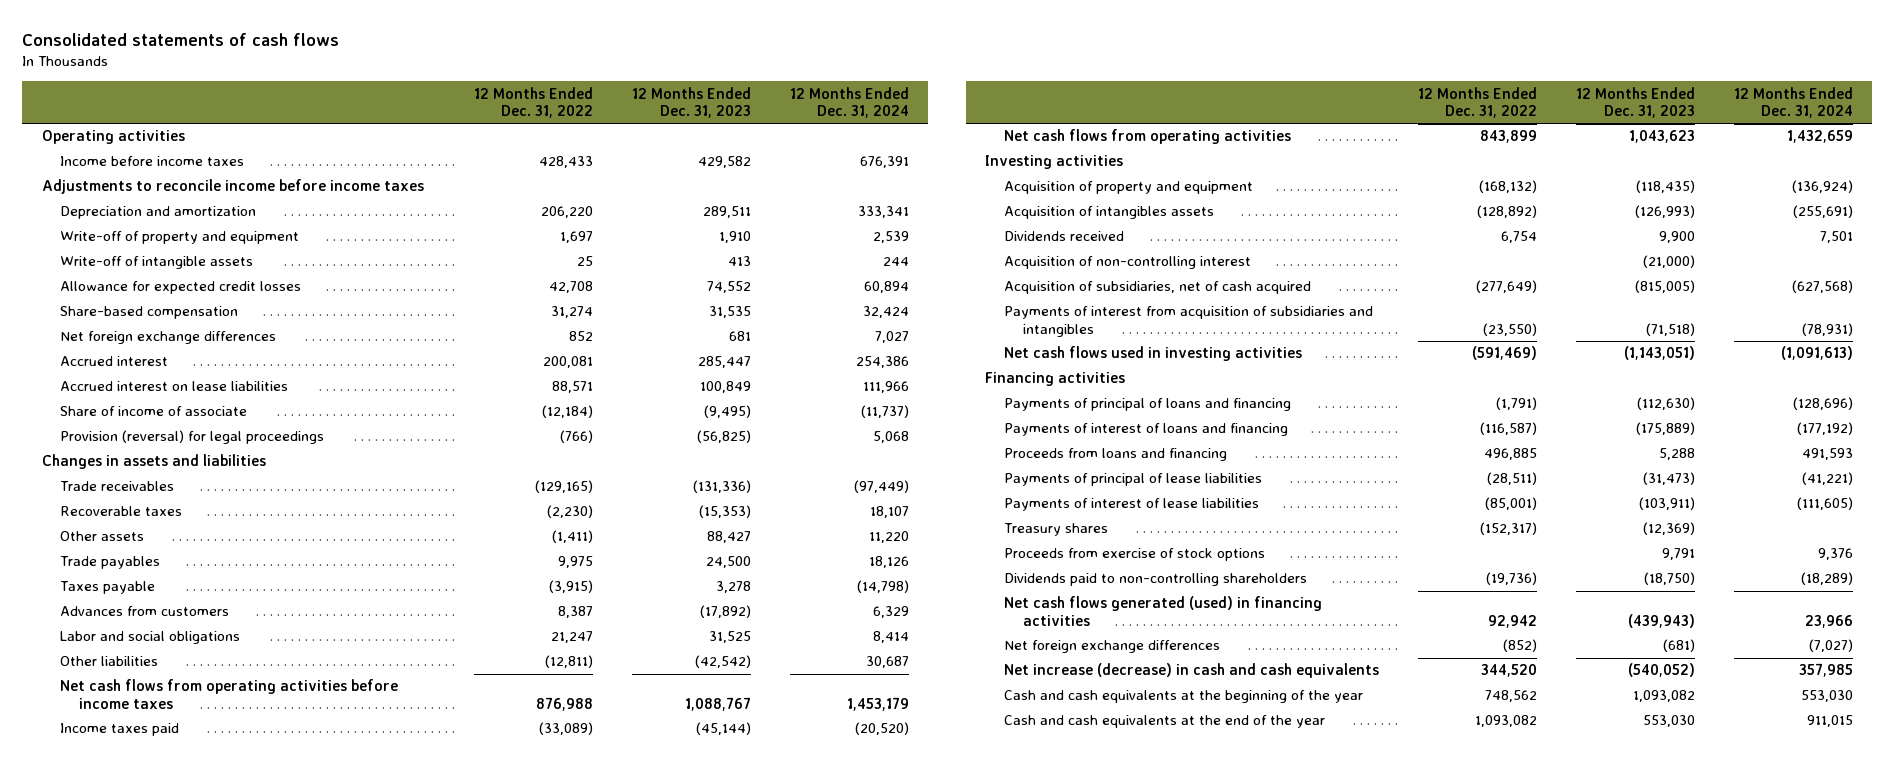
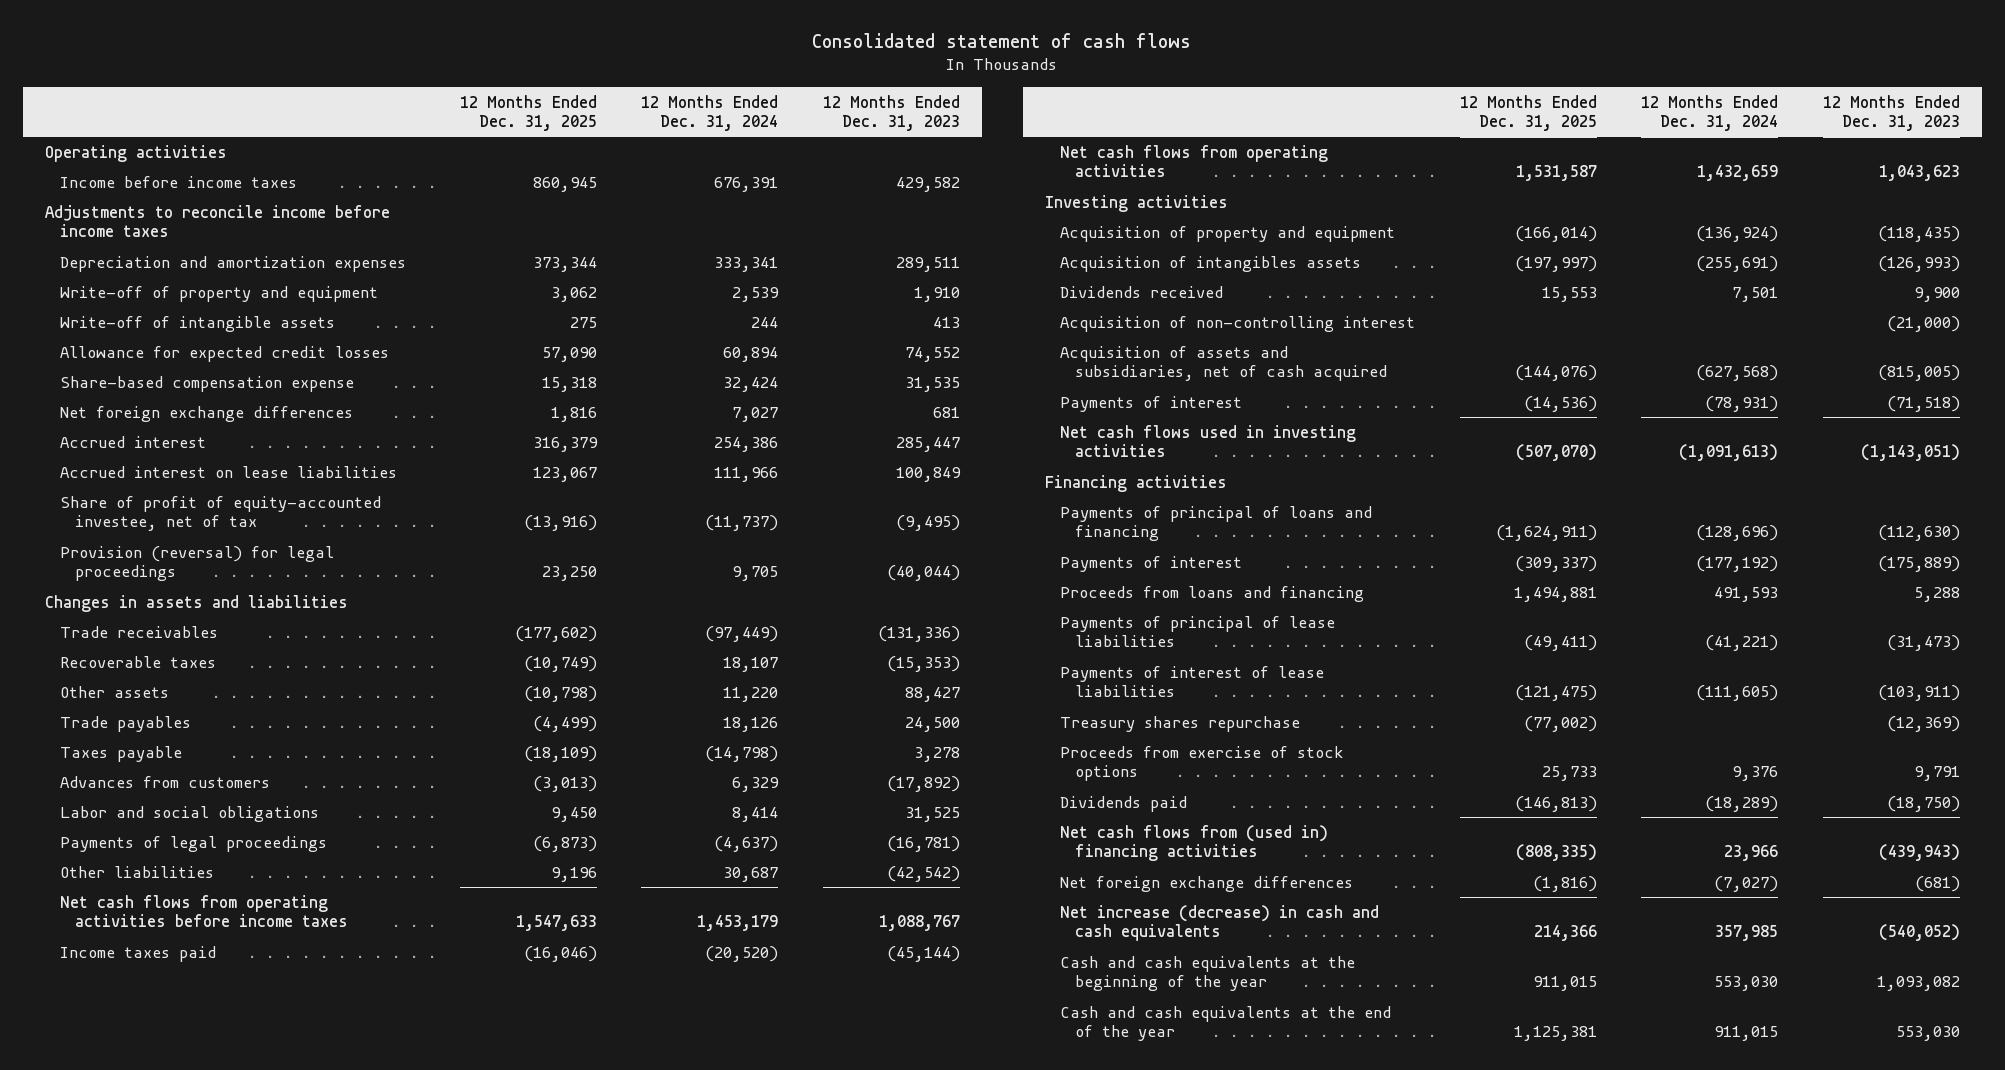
- Consolidated statements of cash flows
+ Consolidated statement of cash flows
- | 12 Months Ended Dec. 31, 2022 | 12 Months Ended Dec. 31, 2023 | 12 Months Ended Dec. 31, 2024
+ | 12 Months Ended Dec. 31, 2025 | 12 Months Ended Dec. 31, 2024 | 12 Months Ended Dec. 31, 2023
- Depreciation and amortization | 206,220 | 289,511 | 333,341
+ Depreciation and amortization expenses | 373,344 | 333,341 | 289,511
- Share-based compensation | 31,274 | 31,535 | 32,424
+ Share-based compensation expense | 15,318 | 32,424 | 31,535
- Share of income of associate | (12,184) | (9,495) | (11,737)
- Provision (reversal) for legal proceedings | (766) | (56,825) | 5,068
+ Share of profit of equity-accounted investee, net of tax | (13,916) | (11,737) | (9,495)
+ Provision (reversal) for legal proceedings | 23,250 | 9,705 | (40,044)
+ Payments of legal proceedings | (6,873) | (4,637) | (16,781)
- Acquisition of subsidiaries, net of cash acquired | (277,649) | (815,005) | (627,568)
- Payments of interest from acquisition of subsidiaries and intangibles | (23,550) | (71,518) | (78,931)
+ Acquisition of assets and subsidiaries, net of cash acquired | (144,076) | (627,568) | (815,005)
+ Payments of interest | (14,536) | (78,931) | (71,518)
- Payments of interest of loans and financing | (116,587) | (175,889) | (177,192)
+ Payments of interest | (309,337) | (177,192) | (175,889)
- Treasury shares | (152,317) | (12,369) |
+ Treasury shares repurchase | (77,002) | | (12,369)
- Dividends paid to non-controlling shareholders | (19,736) | (18,750) | (18,289)
- Net cash flows generated (used) in financing activities | 92,942 | (439,943) | 23,966
+ Dividends paid | (146,813) | (18,289) | (18,750)
+ Net cash flows from (used in) financing activities | (808,335) | 23,966 | (439,943)

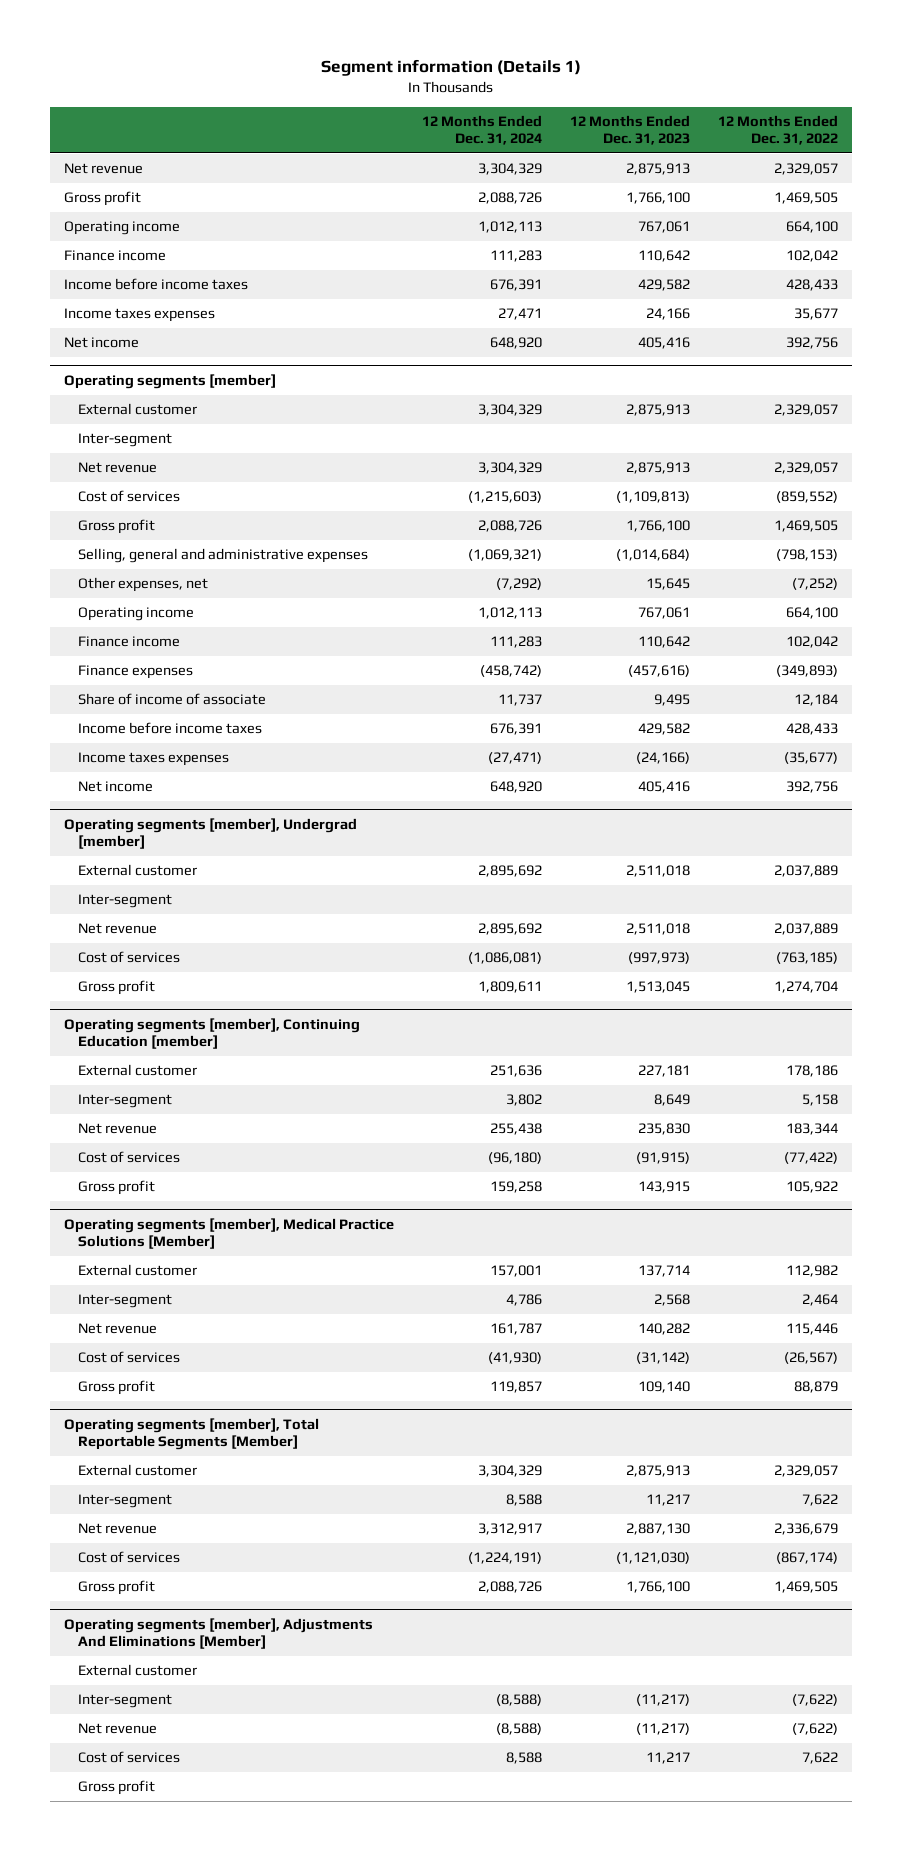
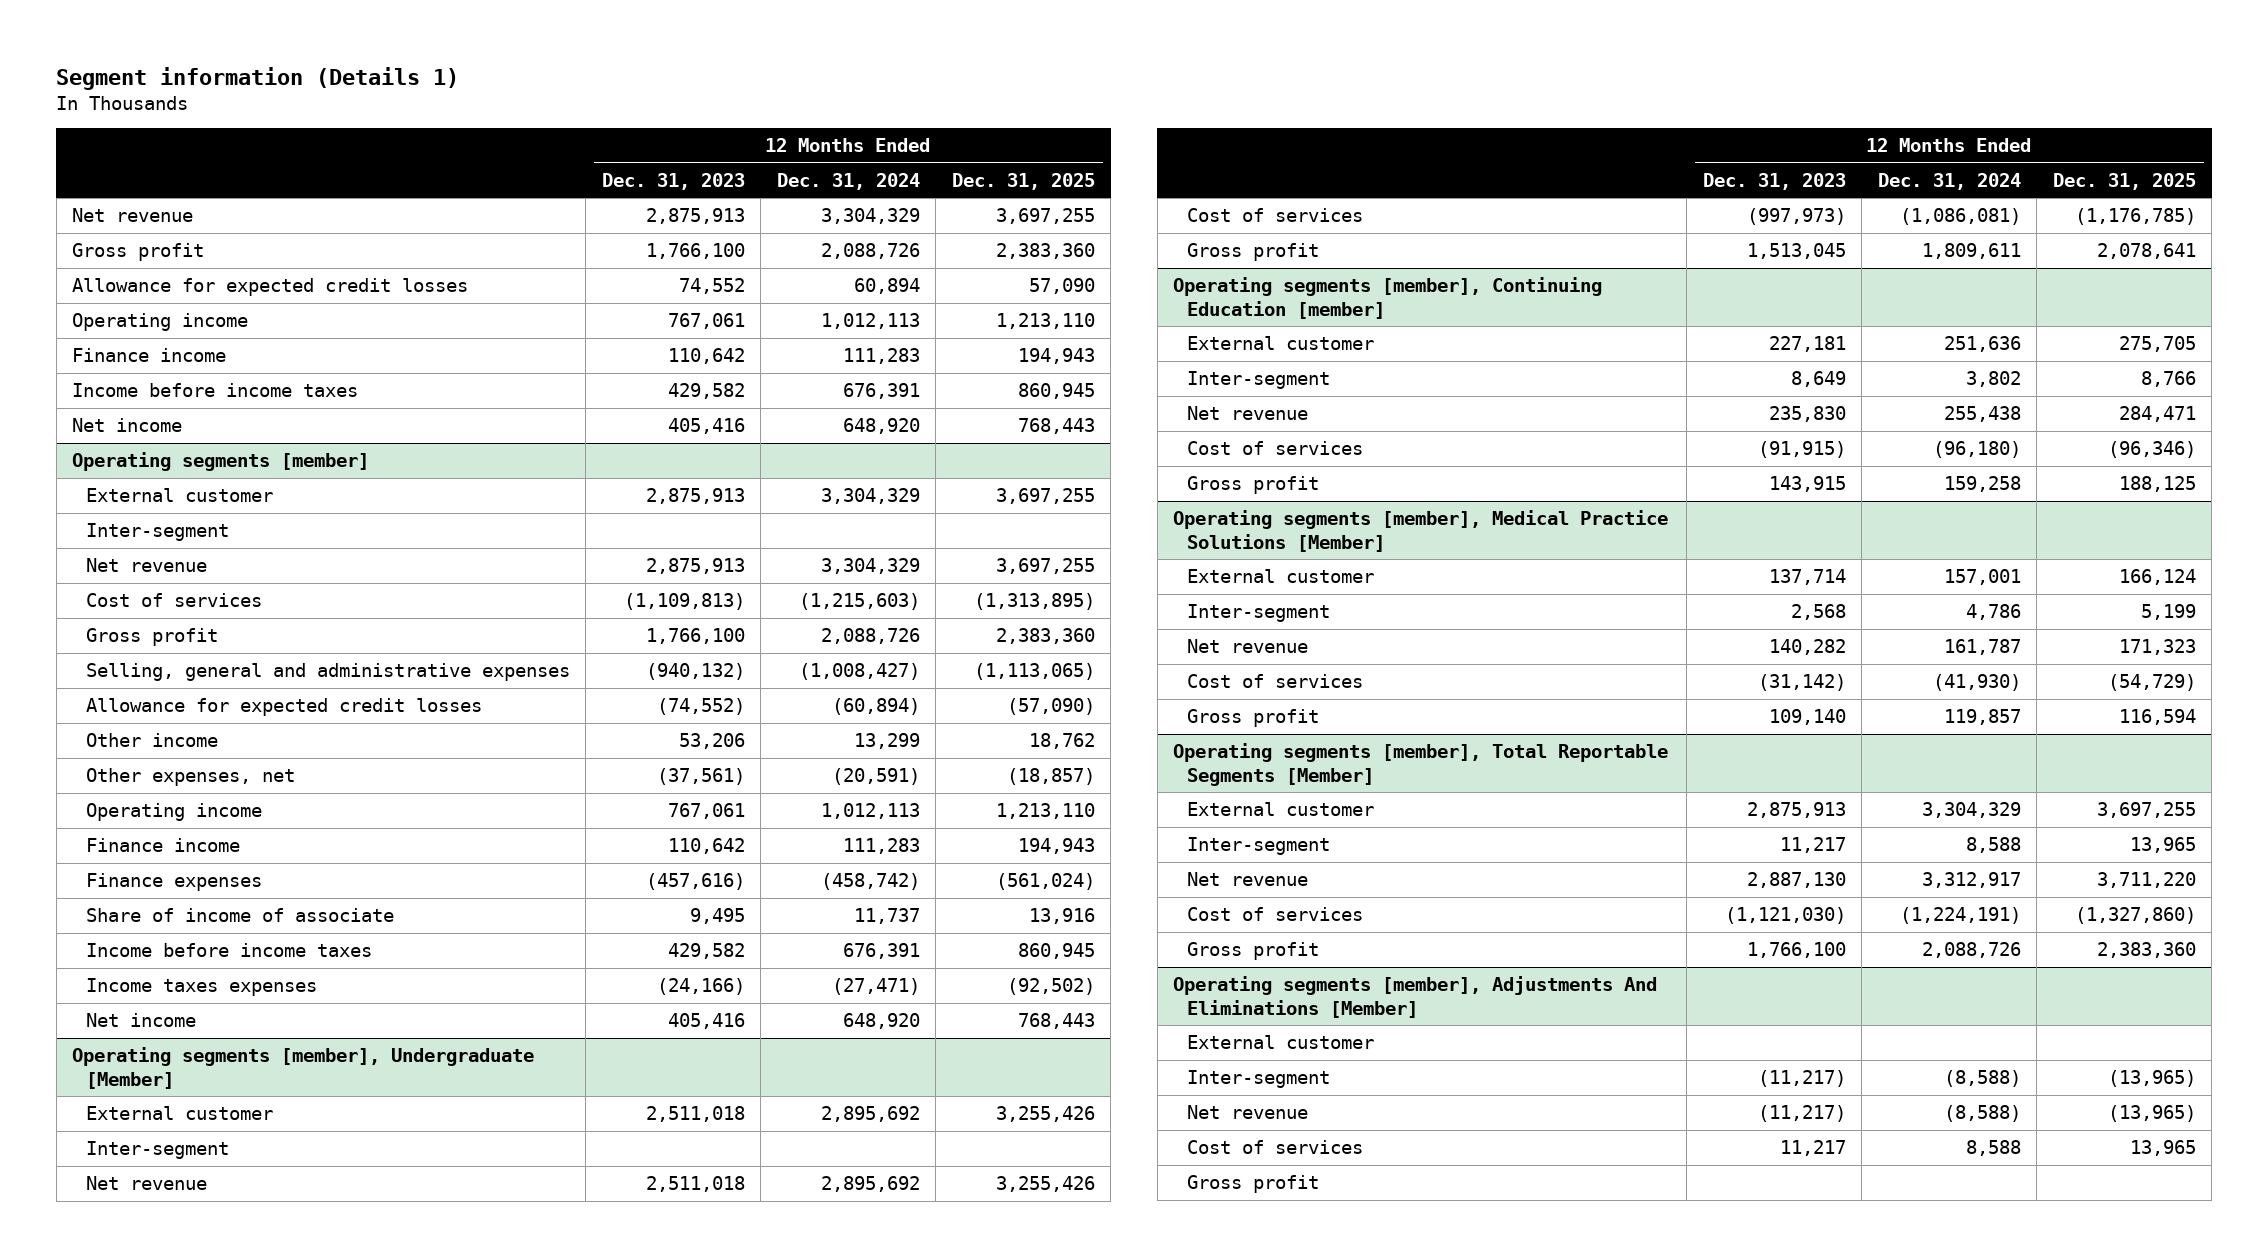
- | 12 Months Ended Dec. 31, 2024 | 12 Months Ended Dec. 31, 2023 | 12 Months Ended Dec. 31, 2022
+ | 12 Months Ended Dec. 31, 2023 | 12 Months Ended Dec. 31, 2024 | 12 Months Ended Dec. 31, 2025
+ Allowance for expected credit losses | 74,552 | 60,894 | 57,090
- Income taxes expenses | 27,471 | 24,166 | 35,677
@ Operating segments [member]
- Selling, general and administrative expenses | (1,069,321) | (1,014,684) | (798,153)
- Other expenses, net | (7,292) | 15,645 | (7,252)
+ Selling, general and administrative expenses | (940,132) | (1,008,427) | (1,113,065)
+ Allowance for expected credit losses | (74,552) | (60,894) | (57,090)
+ Other income | 53,206 | 13,299 | 18,762
+ Other expenses, net | (37,561) | (20,591) | (18,857)
- Operating segments [member], Undergrad [member]
+ Operating segments [member], Undergraduate [Member]

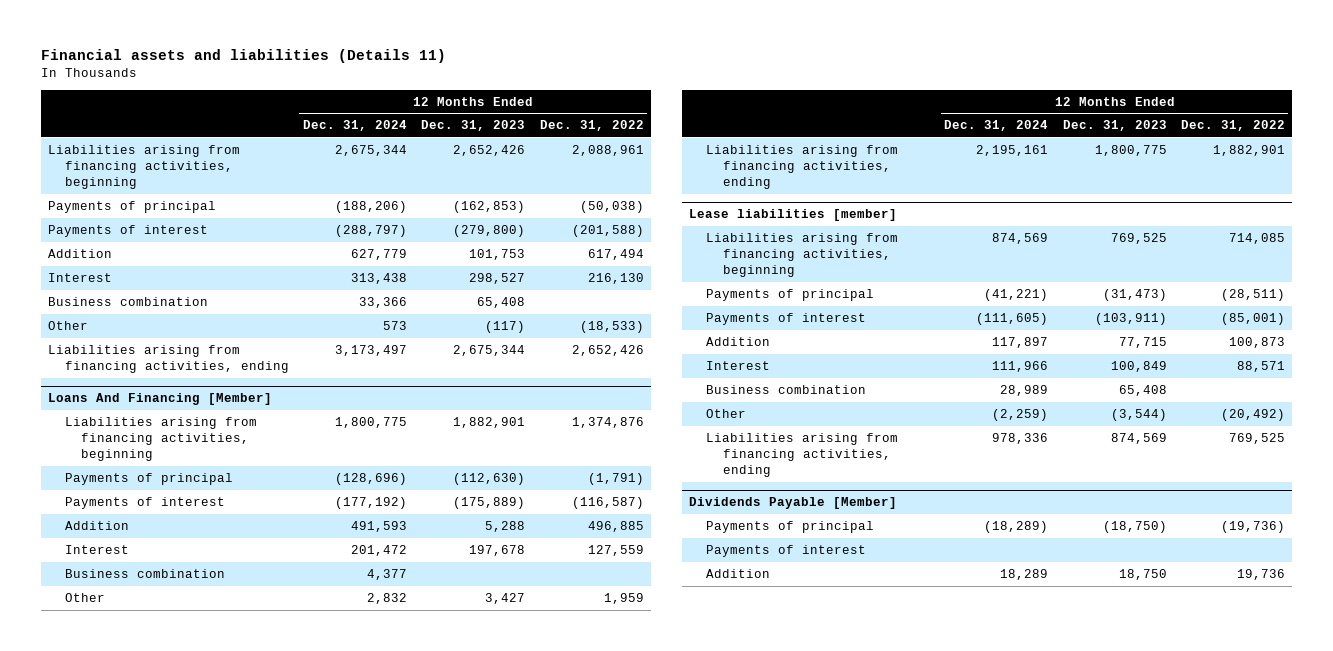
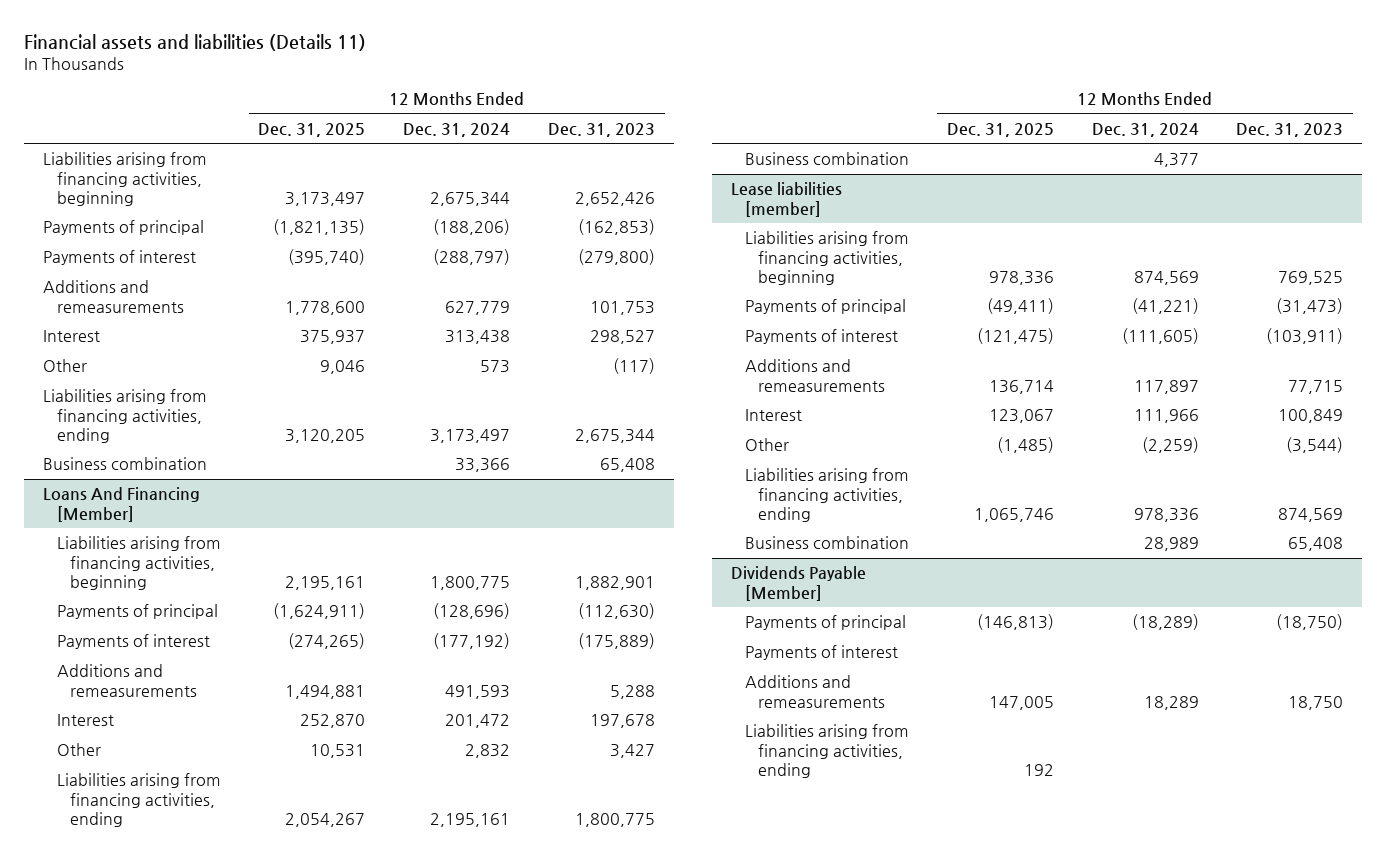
- | 12 Months Ended Dec. 31, 2024 | 12 Months Ended Dec. 31, 2023 | 12 Months Ended Dec. 31, 2022
+ | 12 Months Ended Dec. 31, 2025 | 12 Months Ended Dec. 31, 2024 | 12 Months Ended Dec. 31, 2023
- Addition | 627,779 | 101,753 | 617,494
+ Additions and remeasurements | 1,778,600 | 627,779 | 101,753
moved down: Business combination | | 33,366 | 65,408
@ Loans And Financing [Member]
- Addition | 491,593 | 5,288 | 496,885
+ Additions and remeasurements | 1,494,881 | 491,593 | 5,288
moved down: Business combination | | 4,377 |
@ Lease liabilities [member]
- Addition | 117,897 | 77,715 | 100,873
+ Additions and remeasurements | 136,714 | 117,897 | 77,715
moved down: Business combination | | 28,989 | 65,408
@ Dividends Payable [Member]
- Addition | 18,289 | 18,750 | 19,736
+ Additions and remeasurements | 147,005 | 18,289 | 18,750
+ Liabilities arising from financing activities, ending | 192 | |

